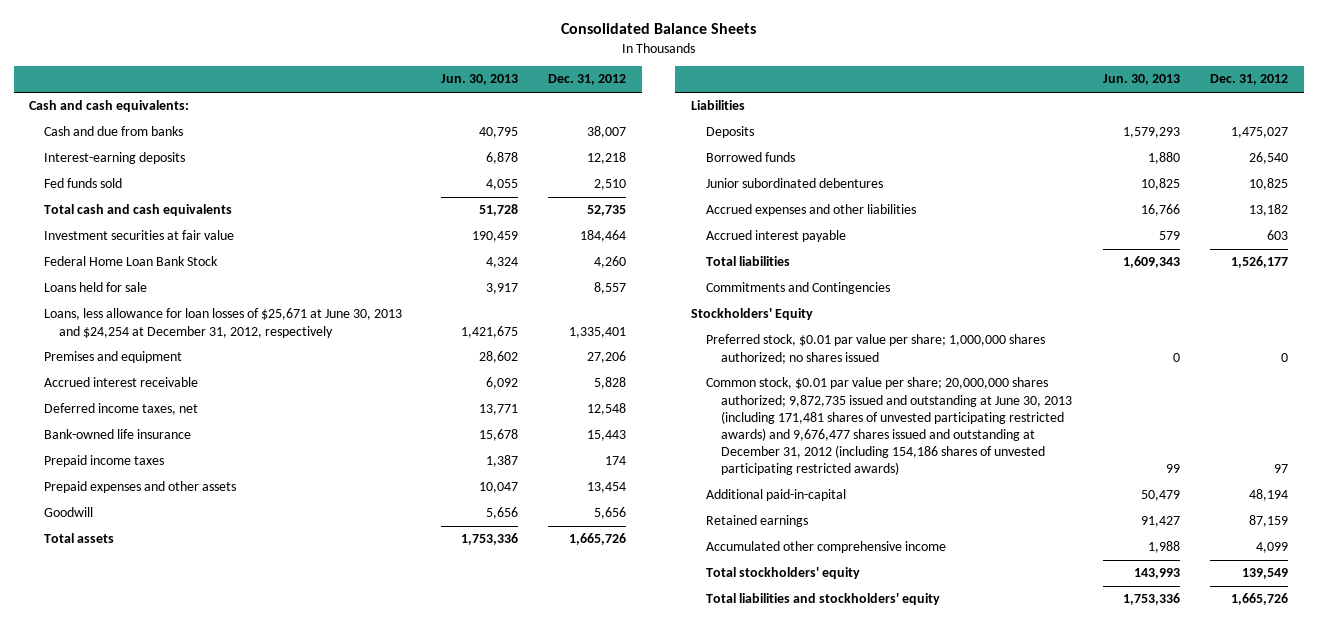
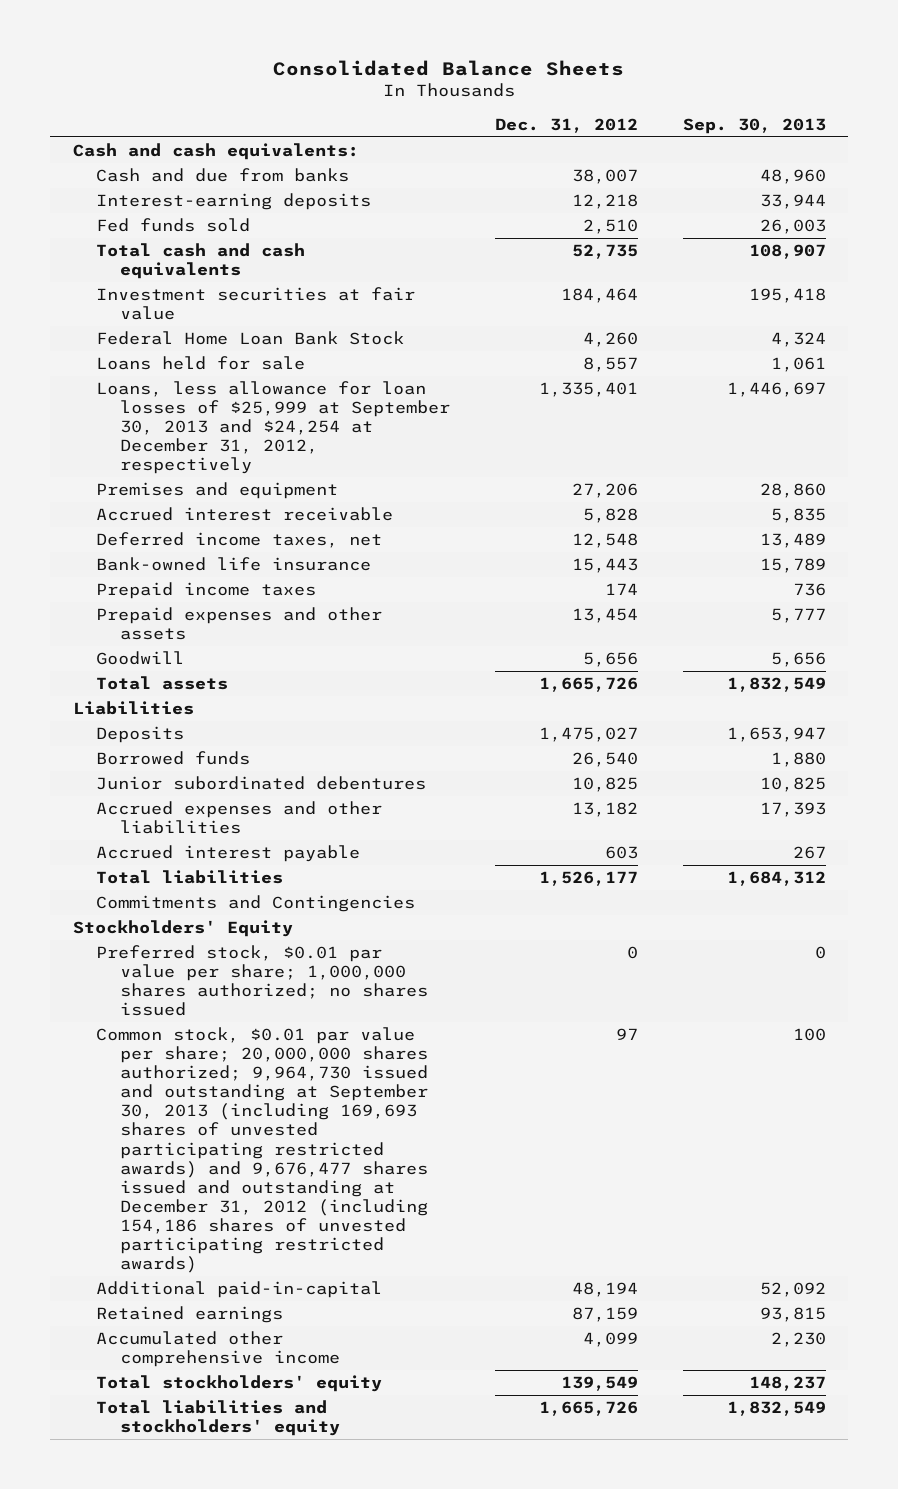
- | Jun. 30, 2013 | Dec. 31, 2012
+ | Dec. 31, 2012 | Sep. 30, 2013
- Loans, less allowance for loan losses of $25,671 at June 30, 2013 and $24,254 at December 31, 2012, respectively | 1,421,675 | 1,335,401
+ Loans, less allowance for loan losses of $25,999 at September 30, 2013 and $24,254 at December 31, 2012, respectively | 1,335,401 | 1,446,697
- Common stock, $0.01 par value per share; 20,000,000 shares authorized; 9,872,735 issued and outstanding at June 30, 2013 (including 171,481 shares of unvested participating restricted awards) and 9,676,477 shares issued and outstanding at December 31, 2012 (including 154,186 shares of unvested participating restricted awards) | 99 | 97
+ Common stock, $0.01 par value per share; 20,000,000 shares authorized; 9,964,730 issued and outstanding at September 30, 2013 (including 169,693 shares of unvested participating restricted awards) and 9,676,477 shares issued and outstanding at December 31, 2012 (including 154,186 shares of unvested participating restricted awards) | 97 | 100

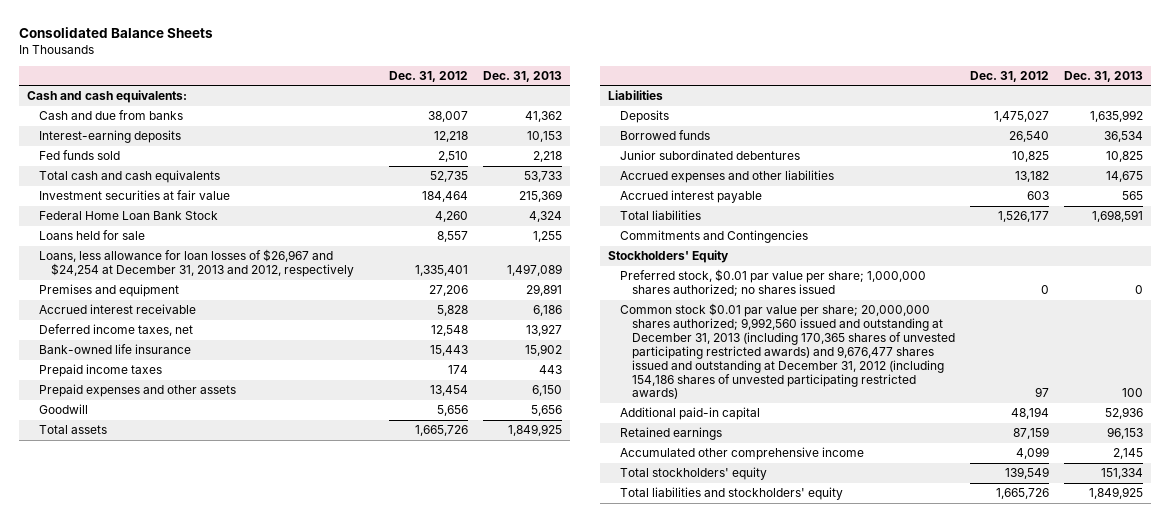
- | Dec. 31, 2012 | Sep. 30, 2013
+ | Dec. 31, 2012 | Dec. 31, 2013
- Loans, less allowance for loan losses of $25,999 at September 30, 2013 and $24,254 at December 31, 2012, respectively | 1,335,401 | 1,446,697
+ Loans, less allowance for loan losses of $26,967 and $24,254 at December 31, 2013 and 2012, respectively | 1,335,401 | 1,497,089
- Common stock, $0.01 par value per share; 20,000,000 shares authorized; 9,964,730 issued and outstanding at September 30, 2013 (including 169,693 shares of unvested participating restricted awards) and 9,676,477 shares issued and outstanding at December 31, 2012 (including 154,186 shares of unvested participating restricted awards) | 97 | 100
- Additional paid-in-capital | 48,194 | 52,092
+ Common stock $0.01 par value per share; 20,000,000 shares authorized; 9,992,560 issued and outstanding at December 31, 2013 (including 170,365 shares of unvested participating restricted awards) and 9,676,477 shares issued and outstanding at December 31, 2012 (including 154,186 shares of unvested participating restricted awards) | 97 | 100
+ Additional paid-in capital | 48,194 | 52,936

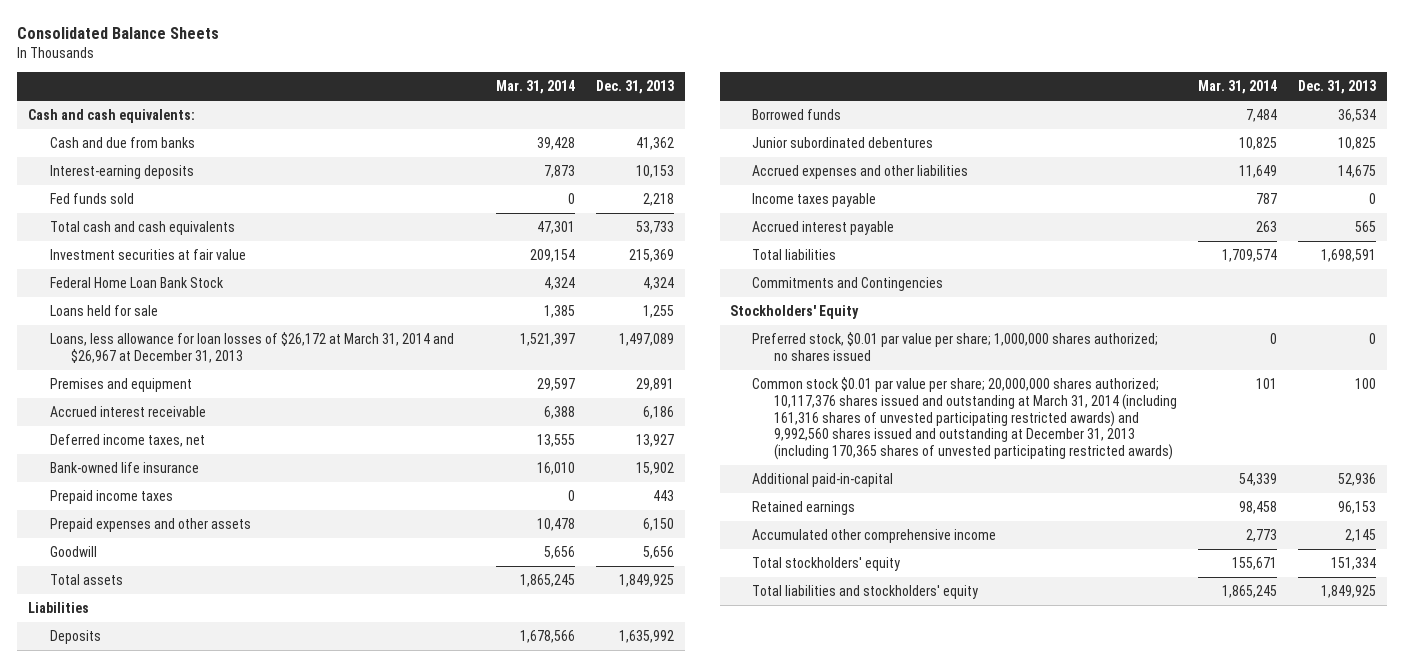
- | Dec. 31, 2012 | Dec. 31, 2013
+ | Mar. 31, 2014 | Dec. 31, 2013
- Loans, less allowance for loan losses of $26,967 and $24,254 at December 31, 2013 and 2012, respectively | 1,335,401 | 1,497,089
+ Loans, less allowance for loan losses of $26,172 at March 31, 2014 and $26,967 at December 31, 2013 | 1,521,397 | 1,497,089
+ Income taxes payable | 787 | 0
- Common stock $0.01 par value per share; 20,000,000 shares authorized; 9,992,560 issued and outstanding at December 31, 2013 (including 170,365 shares of unvested participating restricted awards) and 9,676,477 shares issued and outstanding at December 31, 2012 (including 154,186 shares of unvested participating restricted awards) | 97 | 100
- Additional paid-in capital | 48,194 | 52,936
+ Common stock $0.01 par value per share; 20,000,000 shares authorized; 10,117,376 shares issued and outstanding at March 31, 2014 (including 161,316 shares of unvested participating restricted awards) and 9,992,560 shares issued and outstanding at December 31, 2013 (including 170,365 shares of unvested participating restricted awards) | 101 | 100
+ Additional paid-in-capital | 54,339 | 52,936

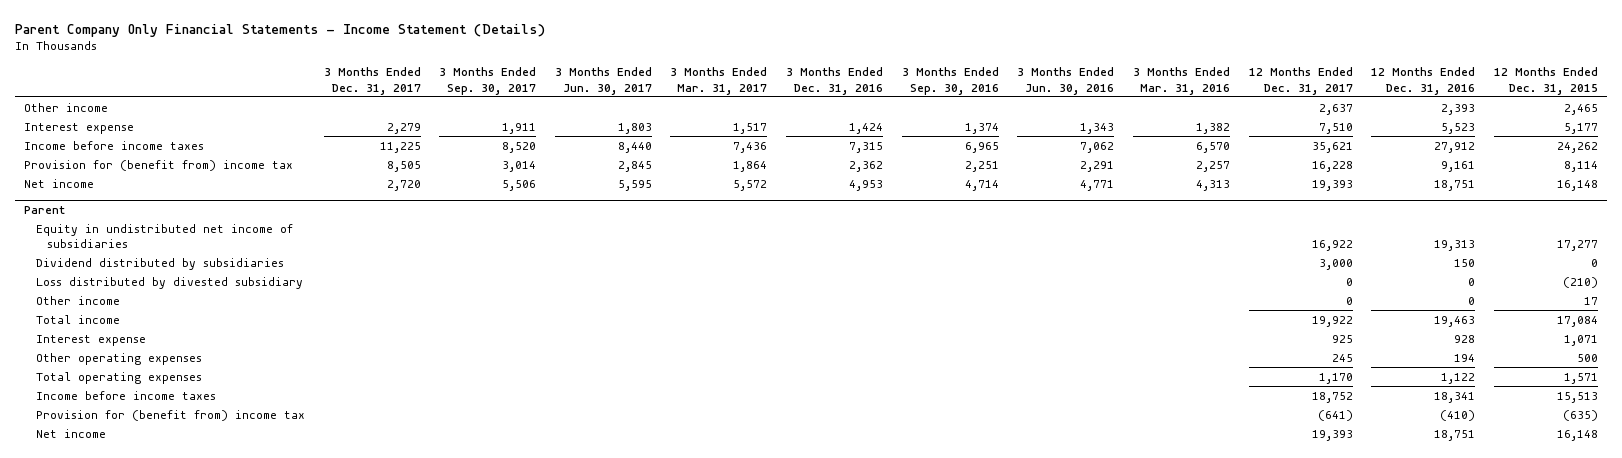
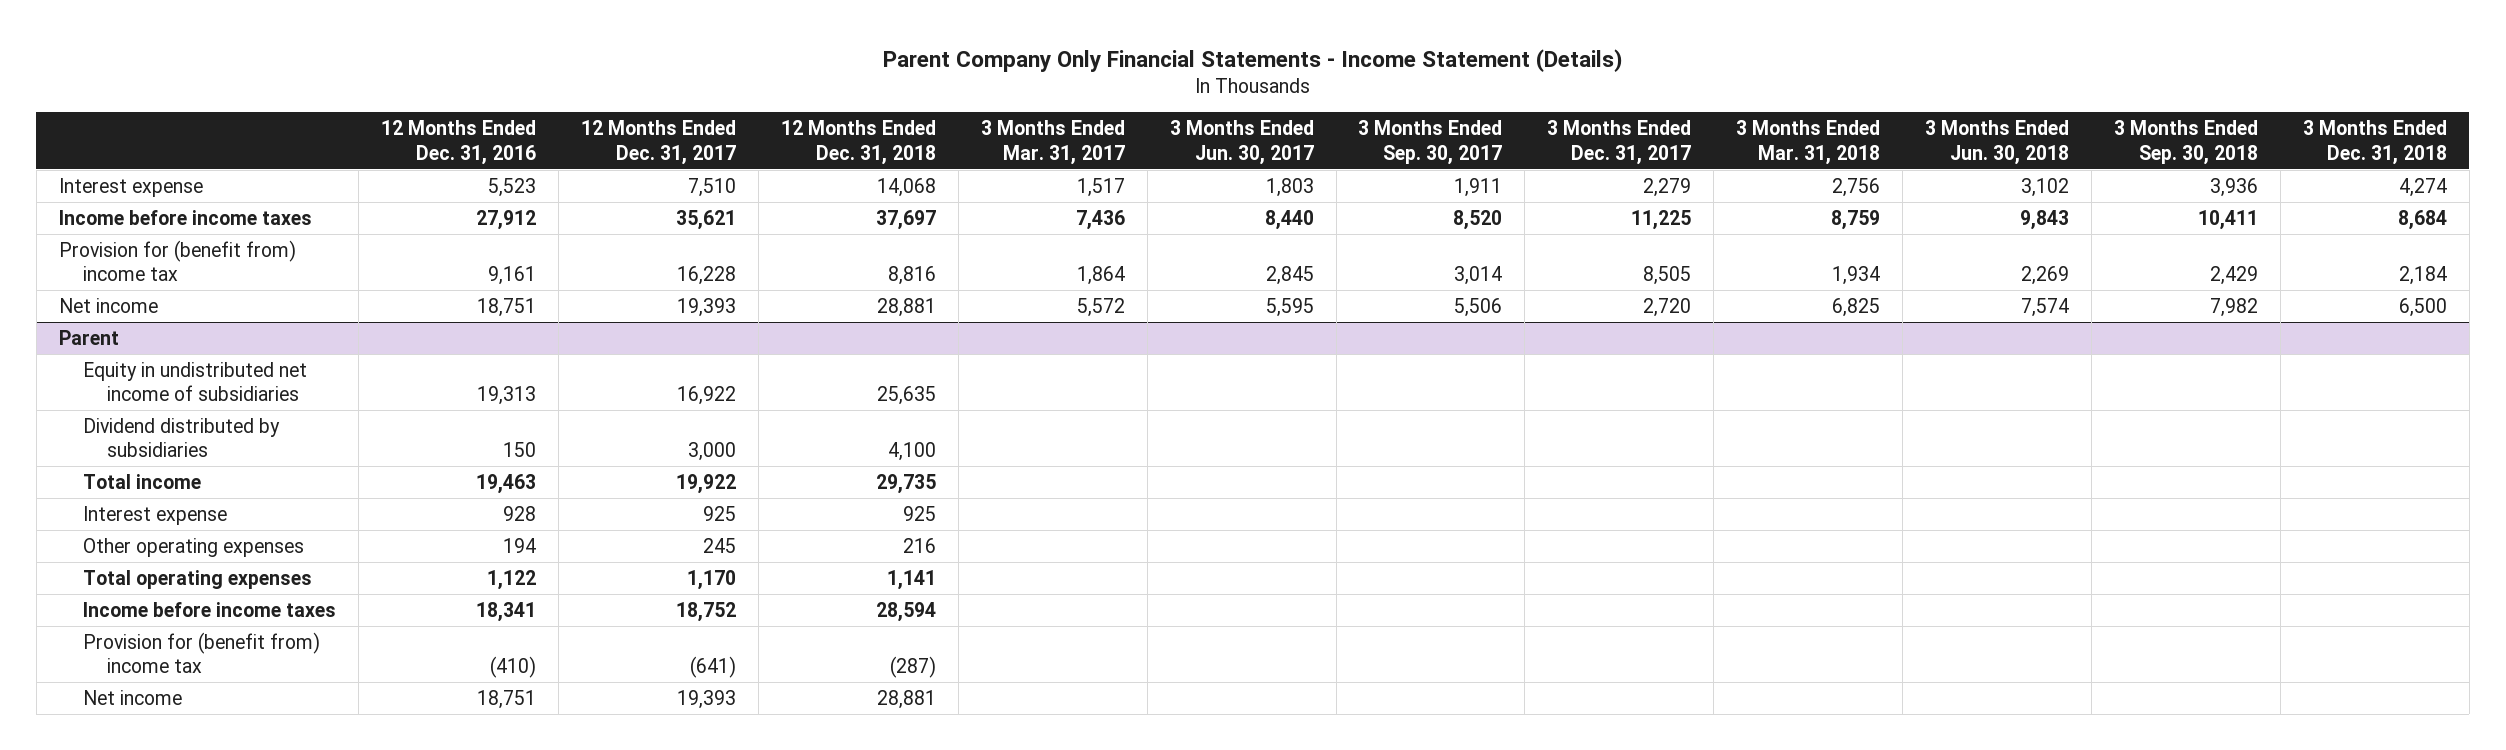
- | 3 Months Ended Dec. 31, 2017 | 3 Months Ended Sep. 30, 2017 | 3 Months Ended Jun. 30, 2017 | 3 Months Ended Mar. 31, 2017 | 3 Months Ended Dec. 31, 2016 | 3 Months Ended Sep. 30, 2016 | 3 Months Ended Jun. 30, 2016 | 3 Months Ended Mar. 31, 2016 | 12 Months Ended Dec. 31, 2017 | 12 Months Ended Dec. 31, 2016 | 12 Months Ended Dec. 31, 2015
+ | 12 Months Ended Dec. 31, 2016 | 12 Months Ended Dec. 31, 2017 | 12 Months Ended Dec. 31, 2018 | 3 Months Ended Mar. 31, 2017 | 3 Months Ended Jun. 30, 2017 | 3 Months Ended Sep. 30, 2017 | 3 Months Ended Dec. 31, 2017 | 3 Months Ended Mar. 31, 2018 | 3 Months Ended Jun. 30, 2018 | 3 Months Ended Sep. 30, 2018 | 3 Months Ended Dec. 31, 2018
- Other income | | | | | | | | | 2,637 | 2,393 | 2,465
@ Parent
- Loss distributed by divested subsidiary | | | | | | | | | 0 | 0 | (210)
- Other income | | | | | | | | | 0 | 0 | 17

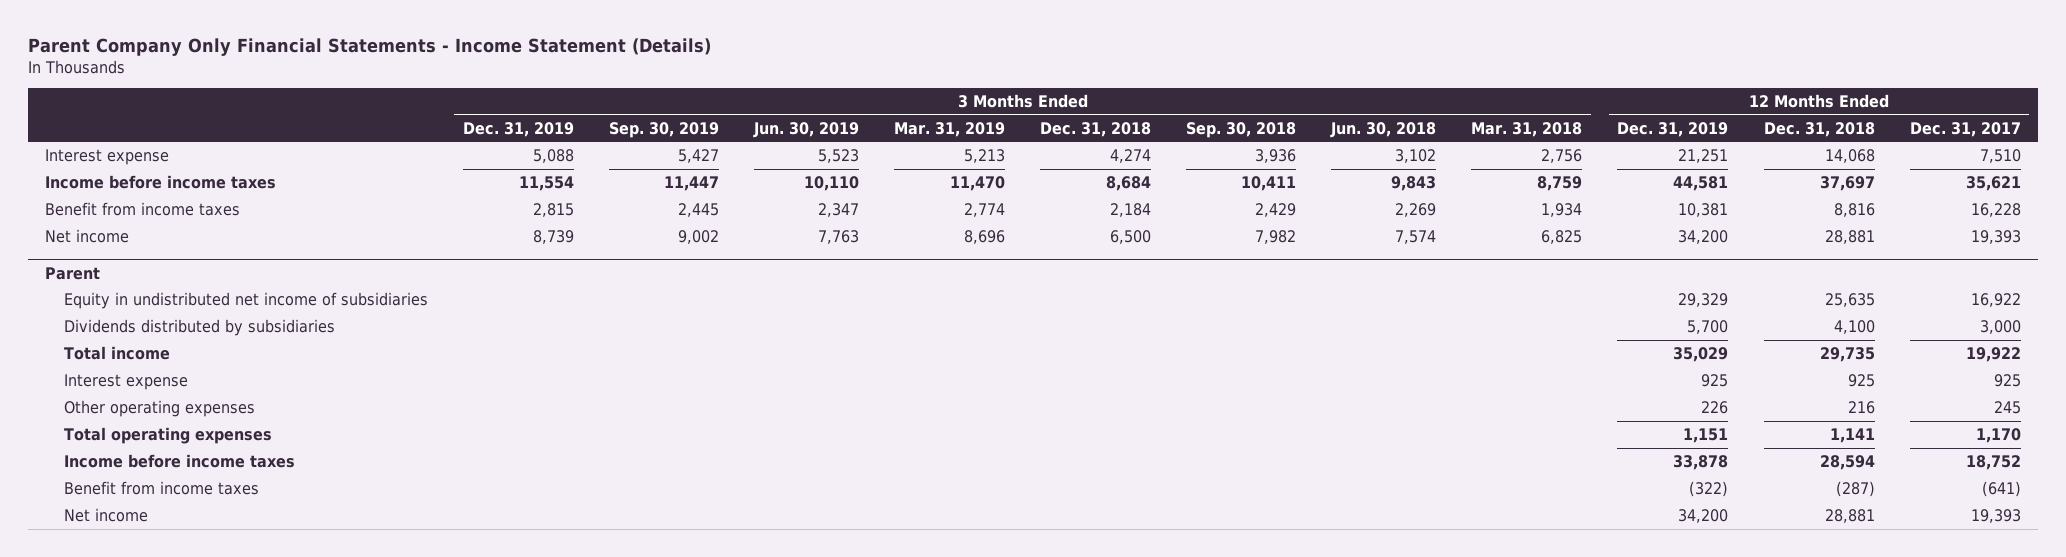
- | 12 Months Ended Dec. 31, 2016 | 12 Months Ended Dec. 31, 2017 | 12 Months Ended Dec. 31, 2018 | 3 Months Ended Mar. 31, 2017 | 3 Months Ended Jun. 30, 2017 | 3 Months Ended Sep. 30, 2017 | 3 Months Ended Dec. 31, 2017 | 3 Months Ended Mar. 31, 2018 | 3 Months Ended Jun. 30, 2018 | 3 Months Ended Sep. 30, 2018 | 3 Months Ended Dec. 31, 2018
+ | 3 Months Ended Dec. 31, 2019 | 3 Months Ended Sep. 30, 2019 | 3 Months Ended Jun. 30, 2019 | 3 Months Ended Mar. 31, 2019 | 3 Months Ended Dec. 31, 2018 | 3 Months Ended Sep. 30, 2018 | 3 Months Ended Jun. 30, 2018 | 3 Months Ended Mar. 31, 2018 | 12 Months Ended Dec. 31, 2019 | 12 Months Ended Dec. 31, 2018 | 12 Months Ended Dec. 31, 2017
- Provision for (benefit from) income tax | 9,161 | 16,228 | 8,816 | 1,864 | 2,845 | 3,014 | 8,505 | 1,934 | 2,269 | 2,429 | 2,184
+ Benefit from income taxes | 2,815 | 2,445 | 2,347 | 2,774 | 2,184 | 2,429 | 2,269 | 1,934 | 10,381 | 8,816 | 16,228
@ Parent
- Dividend distributed by subsidiaries | 150 | 3,000 | 4,100 | | | | | | | |
+ Dividends distributed by subsidiaries | | | | | | | | | 5,700 | 4,100 | 3,000
- Provision for (benefit from) income tax | (410) | (641) | (287) | | | | | | | |
+ Benefit from income taxes | | | | | | | | | (322) | (287) | (641)

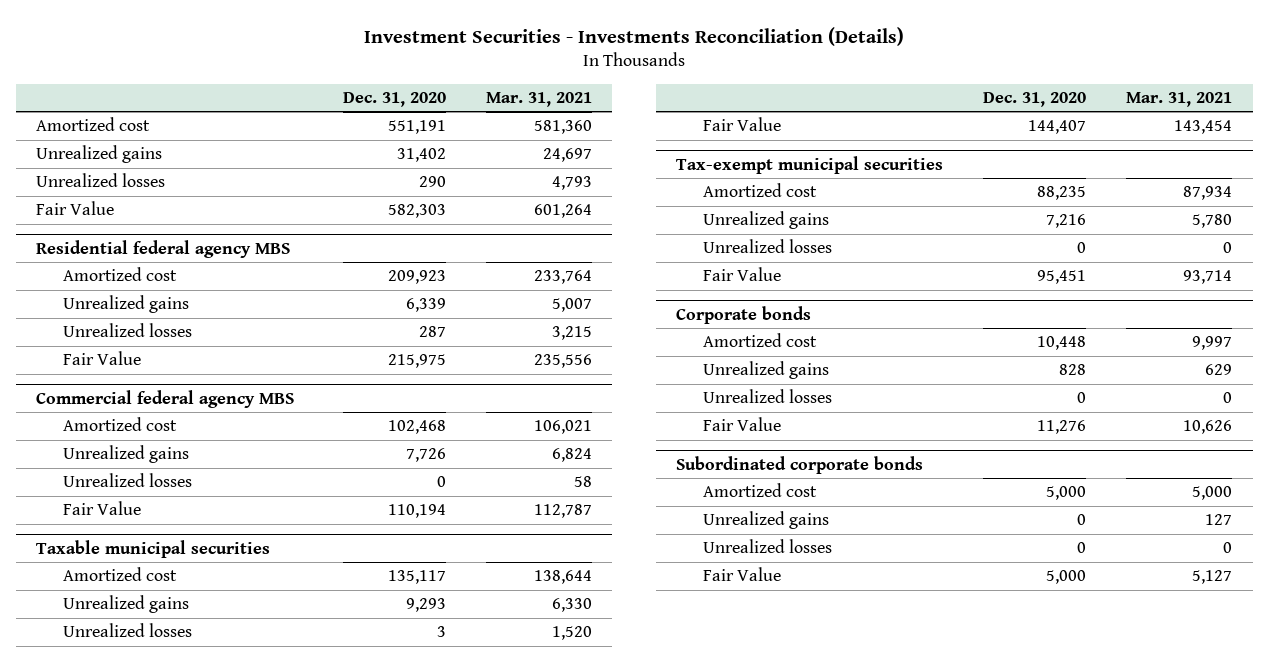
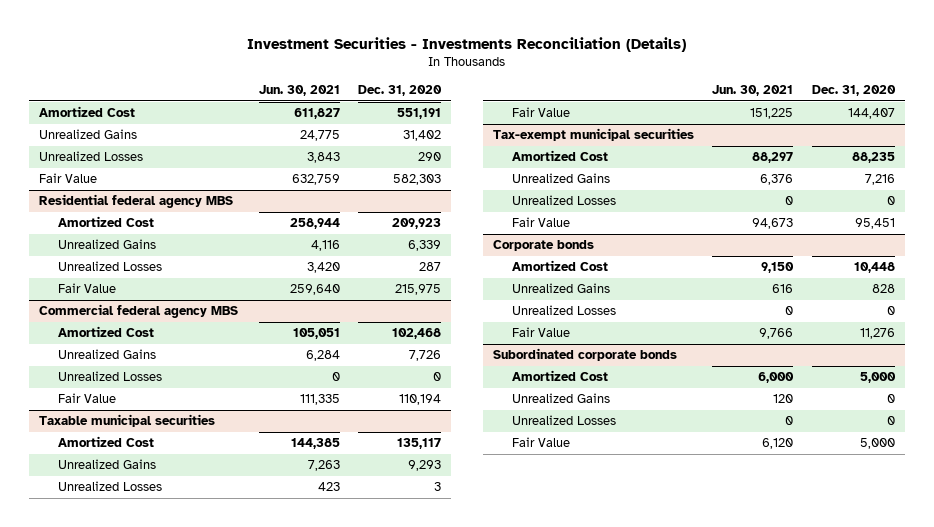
- | Dec. 31, 2020 | Mar. 31, 2021
+ | Jun. 30, 2021 | Dec. 31, 2020
- Amortized cost | 551,191 | 581,360
- Unrealized gains | 31,402 | 24,697
- Unrealized losses | 290 | 4,793
+ Amortized Cost | 611,827 | 551,191
+ Unrealized Gains | 24,775 | 31,402
+ Unrealized Losses | 3,843 | 290
@ Residential federal agency MBS
- Amortized cost | 209,923 | 233,764
- Unrealized gains | 6,339 | 5,007
- Unrealized losses | 287 | 3,215
+ Amortized Cost | 258,944 | 209,923
+ Unrealized Gains | 4,116 | 6,339
+ Unrealized Losses | 3,420 | 287
@ Commercial federal agency MBS
- Amortized cost | 102,468 | 106,021
- Unrealized gains | 7,726 | 6,824
- Unrealized losses | 0 | 58
+ Amortized Cost | 105,051 | 102,468
+ Unrealized Gains | 6,284 | 7,726
+ Unrealized Losses | 0 | 0
@ Taxable municipal securities
- Amortized cost | 135,117 | 138,644
- Unrealized gains | 9,293 | 6,330
- Unrealized losses | 3 | 1,520
+ Amortized Cost | 144,385 | 135,117
+ Unrealized Gains | 7,263 | 9,293
+ Unrealized Losses | 423 | 3
@ Tax-exempt municipal securities
- Amortized cost | 88,235 | 87,934
- Unrealized gains | 7,216 | 5,780
- Unrealized losses | 0 | 0
+ Amortized Cost | 88,297 | 88,235
+ Unrealized Gains | 6,376 | 7,216
+ Unrealized Losses | 0 | 0
@ Corporate bonds
- Amortized cost | 10,448 | 9,997
- Unrealized gains | 828 | 629
- Unrealized losses | 0 | 0
+ Amortized Cost | 9,150 | 10,448
+ Unrealized Gains | 616 | 828
+ Unrealized Losses | 0 | 0
@ Subordinated corporate bonds
- Amortized cost | 5,000 | 5,000
- Unrealized gains | 0 | 127
- Unrealized losses | 0 | 0
+ Amortized Cost | 6,000 | 5,000
+ Unrealized Gains | 120 | 0
+ Unrealized Losses | 0 | 0

